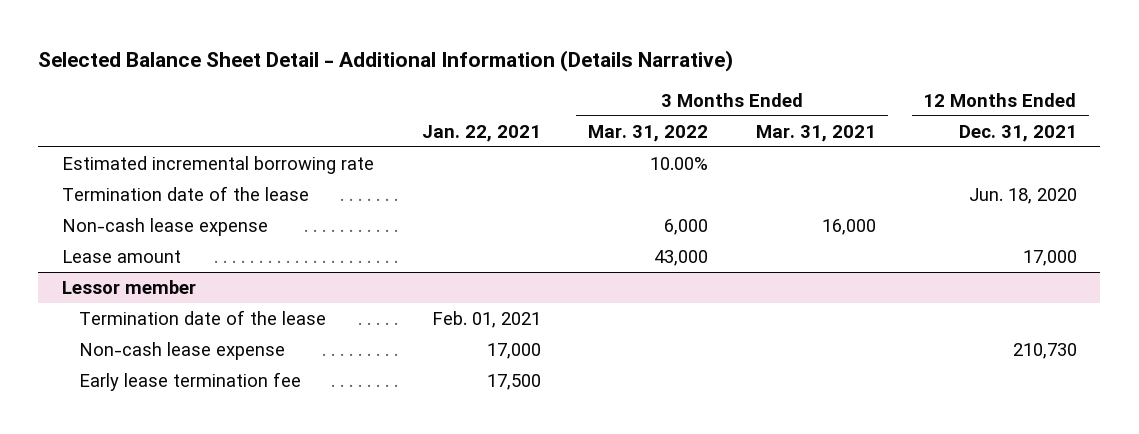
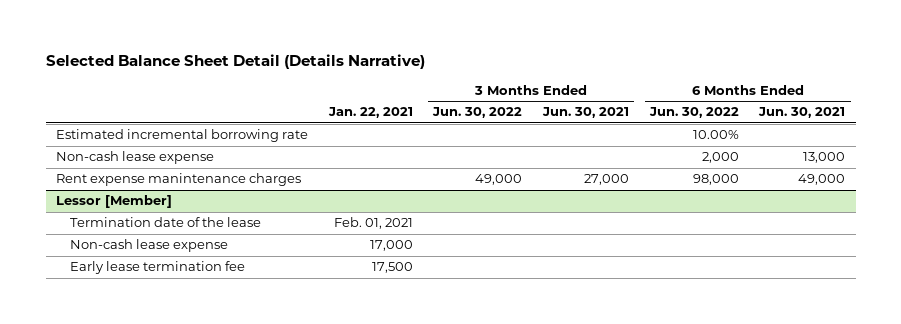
- Selected Balance Sheet Detail - Additional Information (Details Narrative)
+ Selected Balance Sheet Detail (Details Narrative)
- | Jan. 22, 2021 | 3 Months Ended Mar. 31, 2022 | 3 Months Ended Mar. 31, 2021 | 12 Months Ended Dec. 31, 2021
+ | Jan. 22, 2021 | 3 Months Ended Jun. 30, 2022 | 3 Months Ended Jun. 30, 2021 | 6 Months Ended Jun. 30, 2022 | 6 Months Ended Jun. 30, 2021
- Termination date of the lease | | | | Jun. 18, 2020
- Lease amount | | 43,000 | | 17,000
- Lessor member
+ Rent expense manintenance charges | | 49,000 | 27,000 | 98,000 | 49,000
+ Lessor [Member]

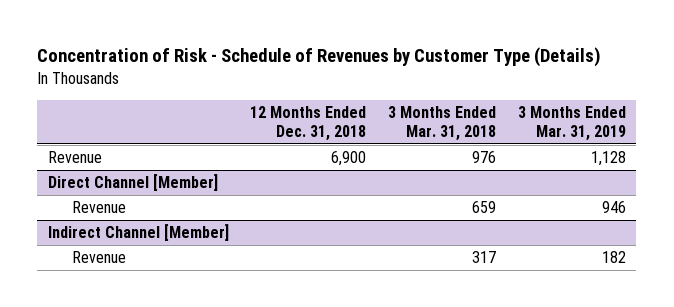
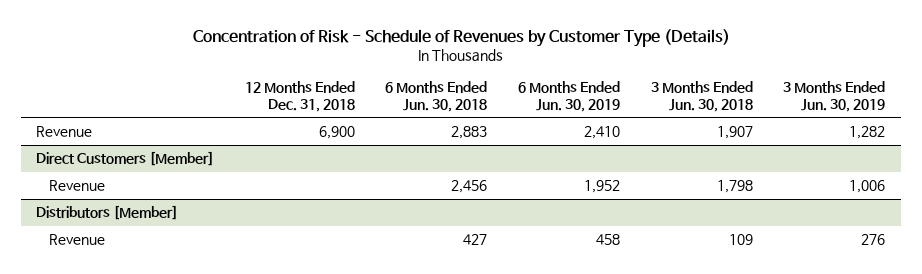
- | 12 Months Ended Dec. 31, 2018 | 3 Months Ended Mar. 31, 2018 | 3 Months Ended Mar. 31, 2019
+ | 12 Months Ended Dec. 31, 2018 | 6 Months Ended Jun. 30, 2018 | 6 Months Ended Jun. 30, 2019 | 3 Months Ended Jun. 30, 2018 | 3 Months Ended Jun. 30, 2019
- Direct Channel [Member]
+ Direct Customers [Member]
- Indirect Channel [Member]
+ Distributors [Member]

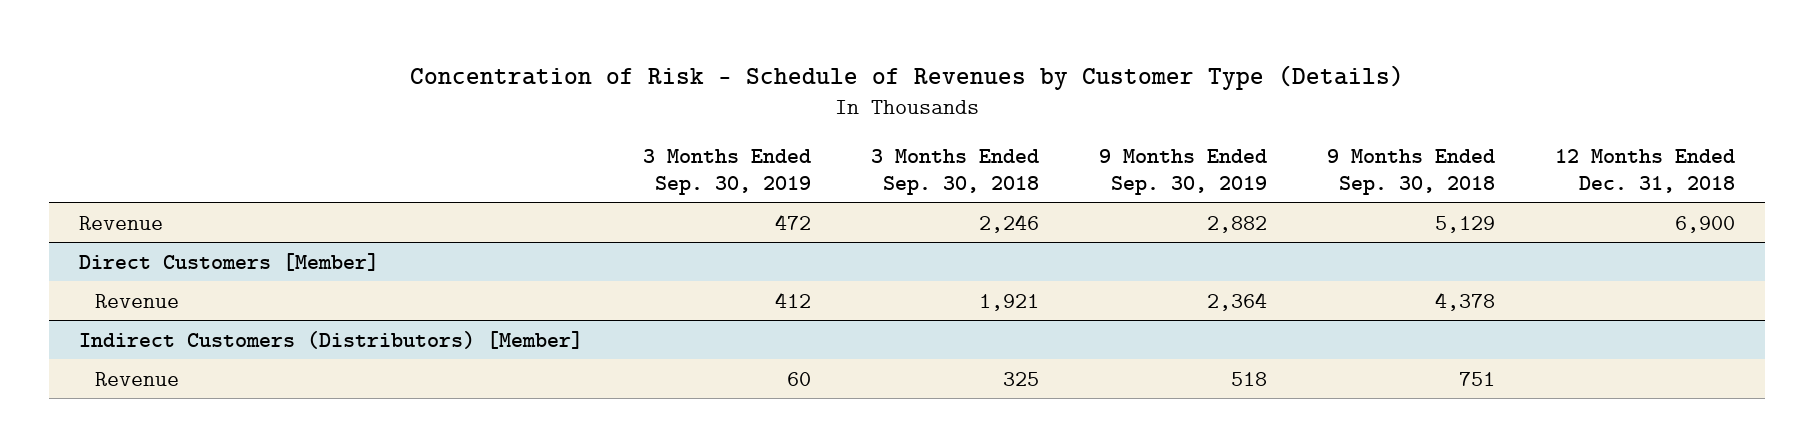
- | 12 Months Ended Dec. 31, 2018 | 6 Months Ended Jun. 30, 2018 | 6 Months Ended Jun. 30, 2019 | 3 Months Ended Jun. 30, 2018 | 3 Months Ended Jun. 30, 2019
+ | 3 Months Ended Sep. 30, 2019 | 3 Months Ended Sep. 30, 2018 | 9 Months Ended Sep. 30, 2019 | 9 Months Ended Sep. 30, 2018 | 12 Months Ended Dec. 31, 2018
- Distributors [Member]
+ Indirect Customers (Distributors) [Member]

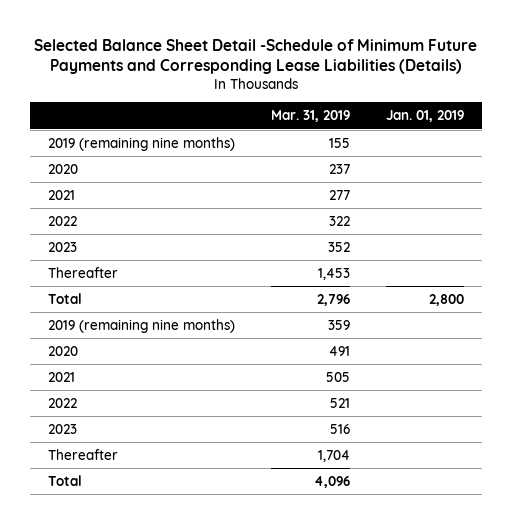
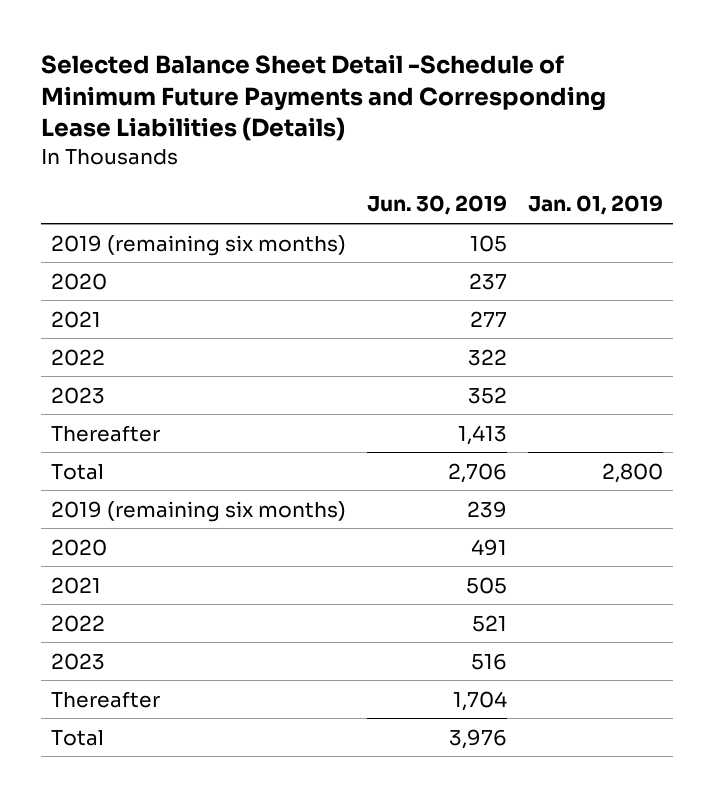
- | Mar. 31, 2019 | Jan. 01, 2019
+ | Jun. 30, 2019 | Jan. 01, 2019
- 2019 (remaining nine months) | 155 |
+ 2019 (remaining six months) | 105 |
- 2019 (remaining nine months) | 359 |
+ 2019 (remaining six months) | 239 |

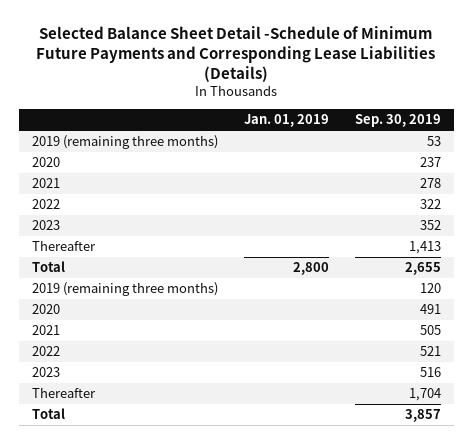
- | Jun. 30, 2019 | Jan. 01, 2019
+ | Jan. 01, 2019 | Sep. 30, 2019
- 2019 (remaining six months) | 105 |
+ 2019 (remaining three months) | | 53
- 2019 (remaining six months) | 239 |
+ 2019 (remaining three months) | | 120

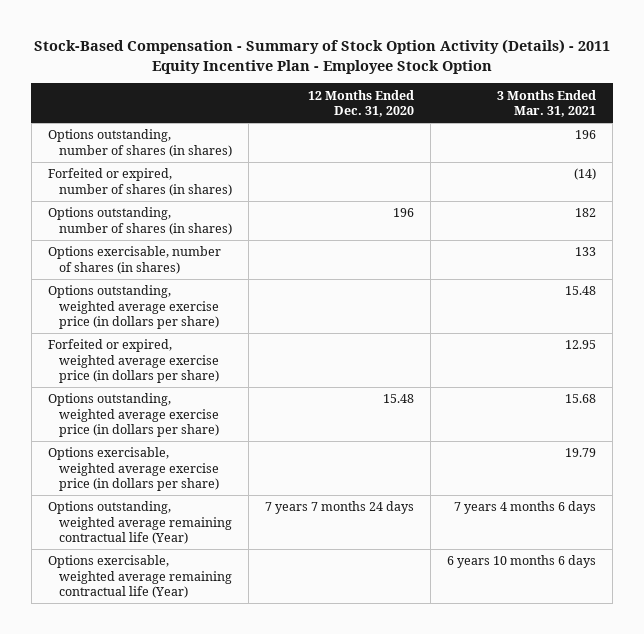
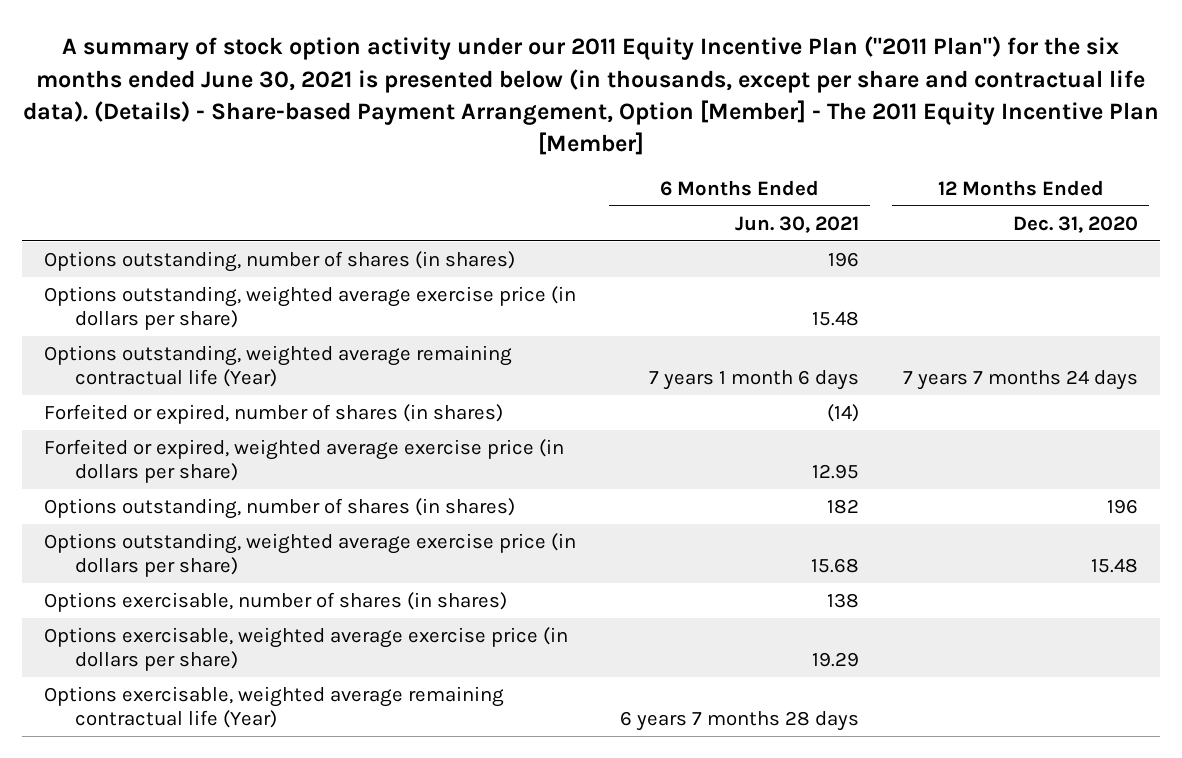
- Stock-Based Compensation - Summary of Stock Option Activity (Details) - 2011 Equity Incentive Plan - Employee Stock Option
+ A summary of stock option activity under our 2011 Equity Incentive Plan ("2011 Plan") for the six months ended June 30, 2021 is presented below (in thousands, except per share and contractual life data). (Details) - Share-based Payment Arrangement, Option [Member] - The 2011 Equity Incentive Plan [Member]
- | 12 Months Ended Dec. 31, 2020 | 3 Months Ended Mar. 31, 2021
+ | 6 Months Ended Jun. 30, 2021 | 12 Months Ended Dec. 31, 2020
moved up: Options outstanding, weighted average remaining contractual life (Year) | 7 years 1 month 6 days | 7 years 7 months 24 days
moved down: Forfeited or expired, number of shares (in shares) | (14) |
moved down: Options outstanding, number of shares (in shares) | 182 | 196
moved down: Options exercisable, number of shares (in shares) | 138 |

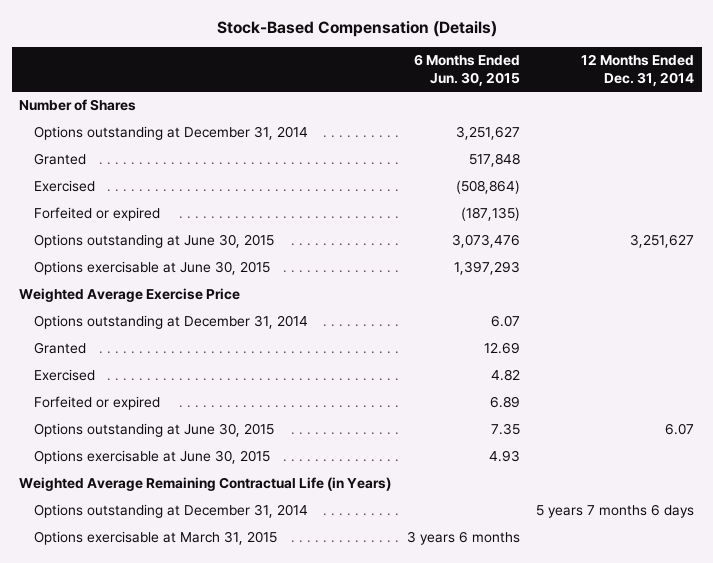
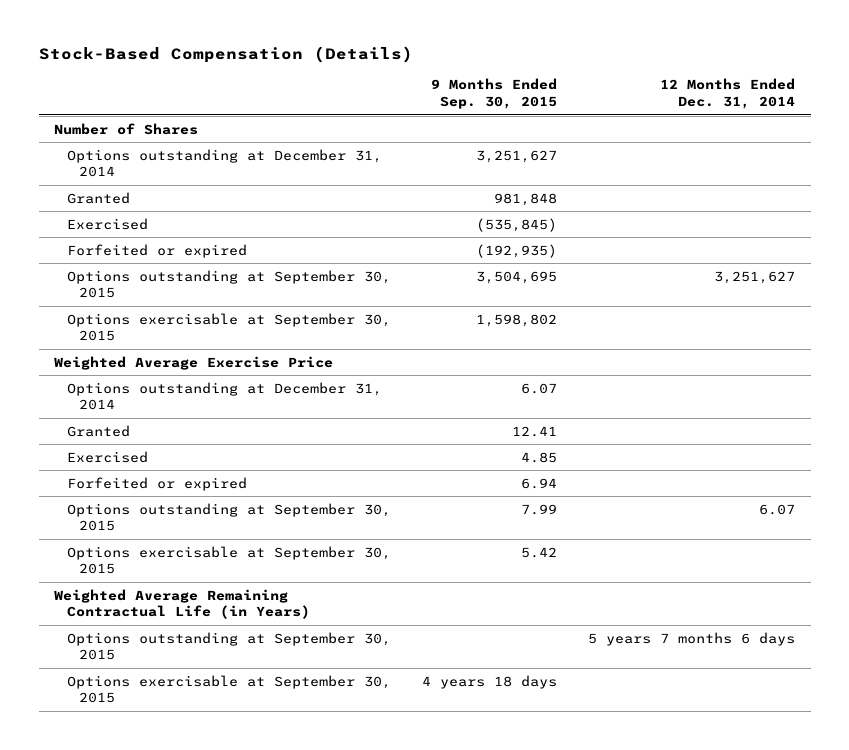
- | 6 Months Ended Jun. 30, 2015 | 12 Months Ended Dec. 31, 2014
+ | 9 Months Ended Sep. 30, 2015 | 12 Months Ended Dec. 31, 2014
- Options outstanding at June 30, 2015 | 3,073,476 | 3,251,627
- Options exercisable at June 30, 2015 | 1,397,293 |
+ Options outstanding at September 30, 2015 | 3,504,695 | 3,251,627
+ Options exercisable at September 30, 2015 | 1,598,802 |
- Options outstanding at June 30, 2015 | 7.35 | 6.07
- Options exercisable at June 30, 2015 | 4.93 |
+ Options outstanding at September 30, 2015 | 7.99 | 6.07
+ Options exercisable at September 30, 2015 | 5.42 |
- Options outstanding at December 31, 2014 | | 5 years 7 months 6 days
- Options exercisable at March 31, 2015 | 3 years 6 months |
+ Options outstanding at September 30, 2015 | | 5 years 7 months 6 days
+ Options exercisable at September 30, 2015 | 4 years 18 days |

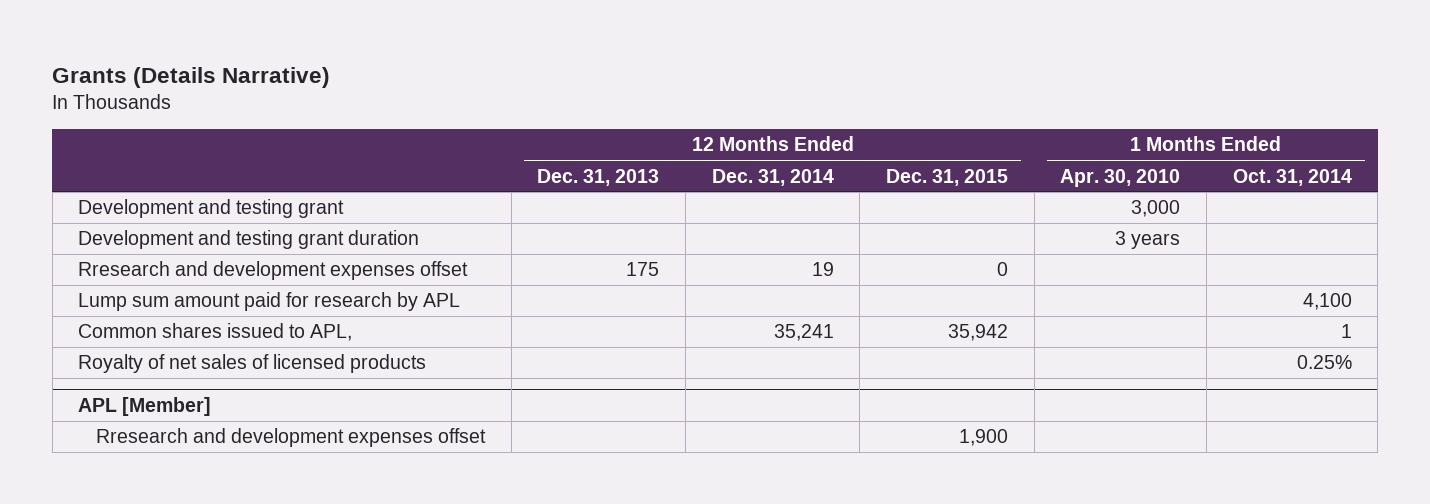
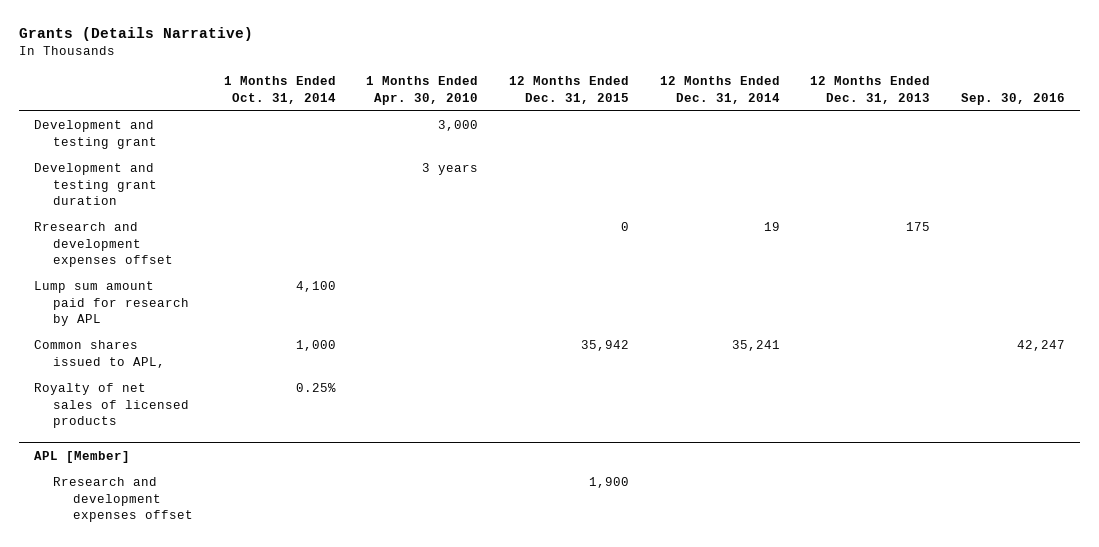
- | 12 Months Ended Dec. 31, 2013 | 12 Months Ended Dec. 31, 2014 | 12 Months Ended Dec. 31, 2015 | 1 Months Ended Apr. 30, 2010 | 1 Months Ended Oct. 31, 2014
+ | 1 Months Ended Oct. 31, 2014 | 1 Months Ended Apr. 30, 2010 | 12 Months Ended Dec. 31, 2015 | 12 Months Ended Dec. 31, 2014 | 12 Months Ended Dec. 31, 2013 | Sep. 30, 2016
- Common shares issued to APL, | | 35,241 | 35,942 | | 1
+ Common shares issued to APL, | 1,000 | | 35,942 | 35,241 | | 42,247

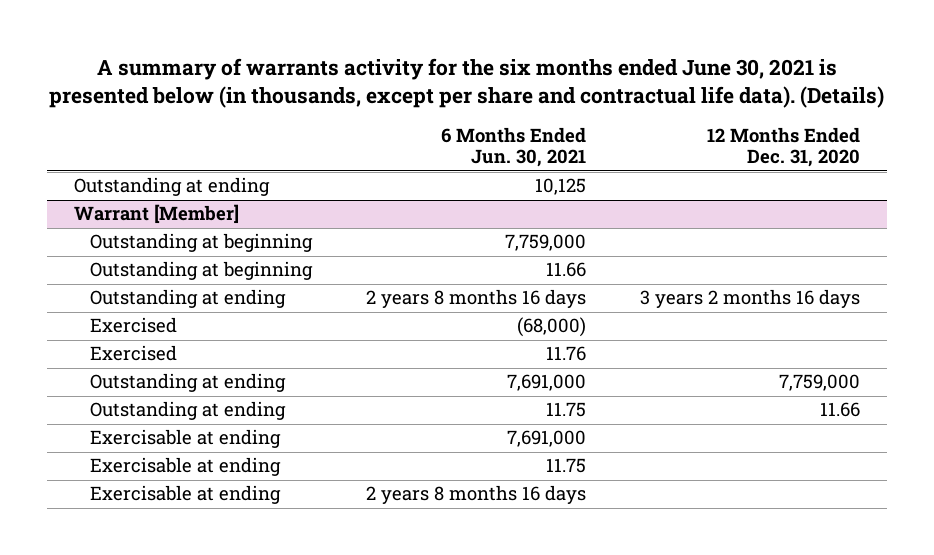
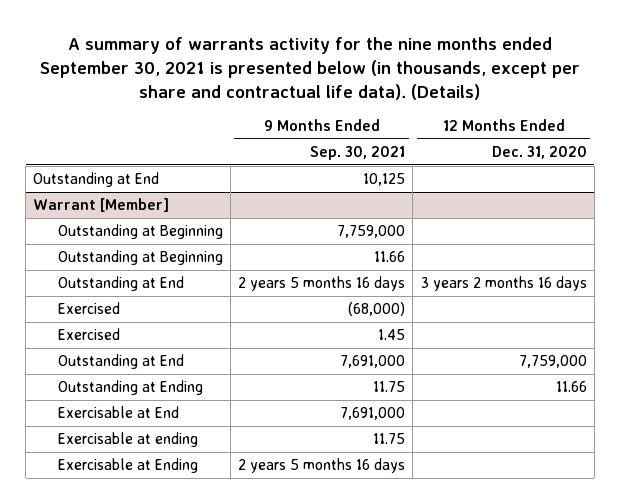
- A summary of warrants activity for the six months ended June 30, 2021 is presented below (in thousands, except per share and contractual life data). (Details)
+ A summary of warrants activity for the nine months ended September 30, 2021 is presented below (in thousands, except per share and contractual life data). (Details)
- | 6 Months Ended Jun. 30, 2021 | 12 Months Ended Dec. 31, 2020
+ | 9 Months Ended Sep. 30, 2021 | 12 Months Ended Dec. 31, 2020
- Outstanding at ending | 10,125 |
+ Outstanding at End | 10,125 |
@ Warrant [Member]
- Outstanding at beginning | 7,759,000 |
- Outstanding at beginning | 11.66 |
- Outstanding at ending | 2 years 8 months 16 days | 3 years 2 months 16 days
+ Outstanding at Beginning | 7,759,000 |
+ Outstanding at Beginning | 11.66 |
+ Outstanding at End | 2 years 5 months 16 days | 3 years 2 months 16 days
- Outstanding at ending | 7,691,000 | 7,759,000
- Outstanding at ending | 11.75 | 11.66
- Exercisable at ending | 7,691,000 |
- Exercisable at ending | 11.75 |
+ Outstanding at End | 7,691,000 | 7,759,000
+ Outstanding at Ending | 11.75 | 11.66
+ Exercisable at End | 7,691,000 |
+ Exercisable at Ending | 2 years 5 months 16 days |

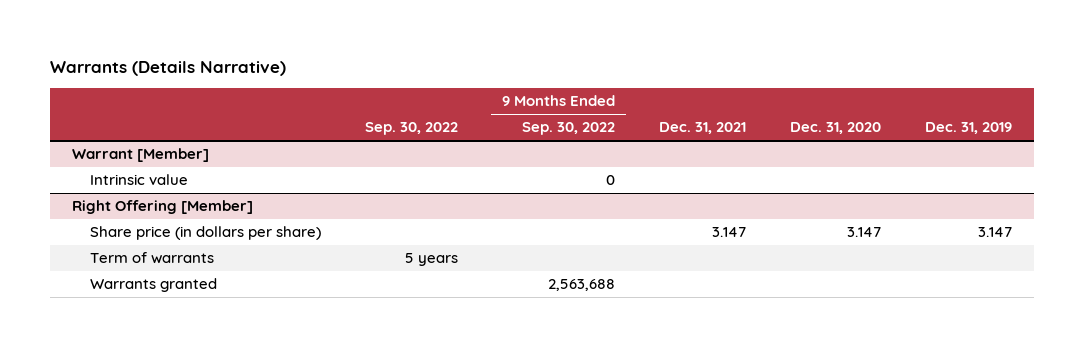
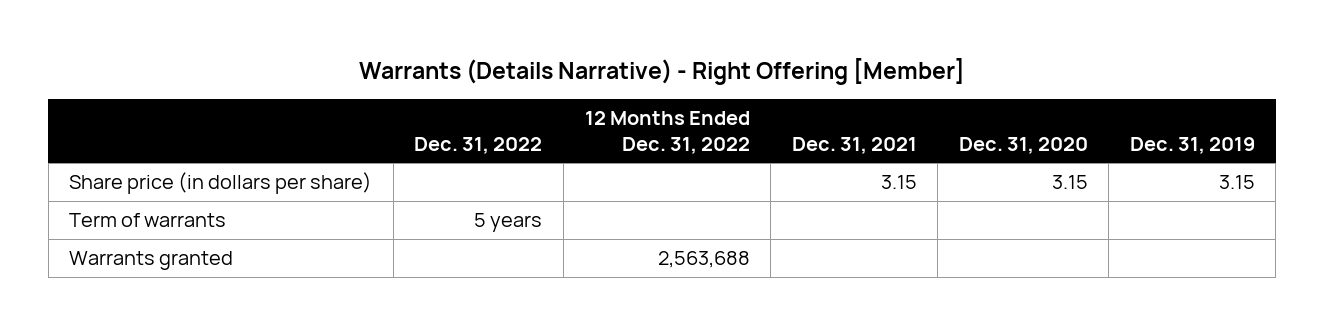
- Warrants (Details Narrative)
+ Warrants (Details Narrative) - Right Offering [Member]
- | Sep. 30, 2022 | 9 Months Ended Sep. 30, 2022 | Dec. 31, 2021 | Dec. 31, 2020 | Dec. 31, 2019
+ | Dec. 31, 2022 | 12 Months Ended Dec. 31, 2022 | Dec. 31, 2021 | Dec. 31, 2020 | Dec. 31, 2019
- Warrant [Member]
- Intrinsic value | | 0 | | |
- Right Offering [Member]
- Share price (in dollars per share) | | | 3.147 | 3.147 | 3.147
- Term of warrants | 5 years | | | |
- Warrants granted | | 2,563,688 | | |
+ Share price (in dollars per share) | | | 3.15 | 3.15 | 3.15
+ Term of warrants | 5 years | | | |
+ Warrants granted | | 2,563,688 | | |

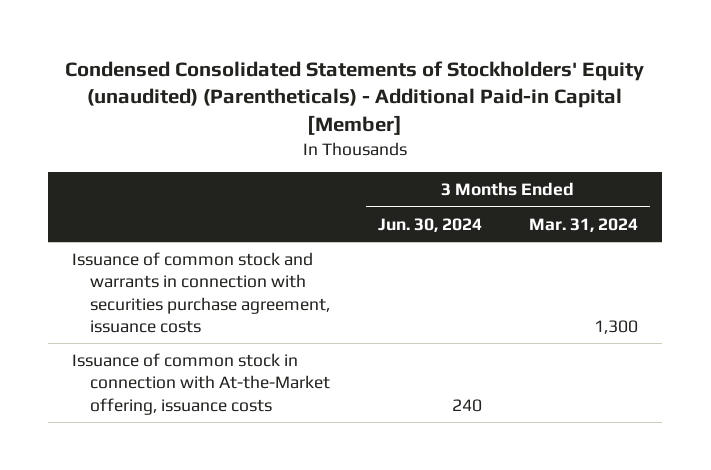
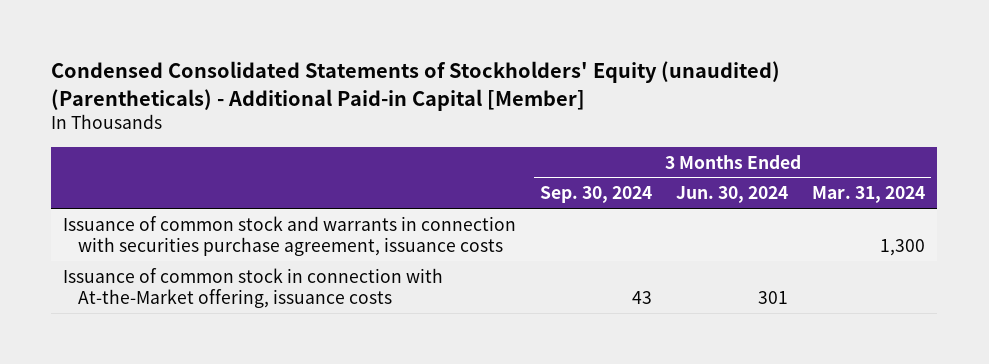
- | 3 Months Ended Jun. 30, 2024 | 3 Months Ended Mar. 31, 2024
+ | 3 Months Ended Sep. 30, 2024 | 3 Months Ended Jun. 30, 2024 | 3 Months Ended Mar. 31, 2024
- Issuance of common stock in connection with At-the-Market offering, issuance costs | 240 |
+ Issuance of common stock in connection with At-the-Market offering, issuance costs | 43 | 301 |

